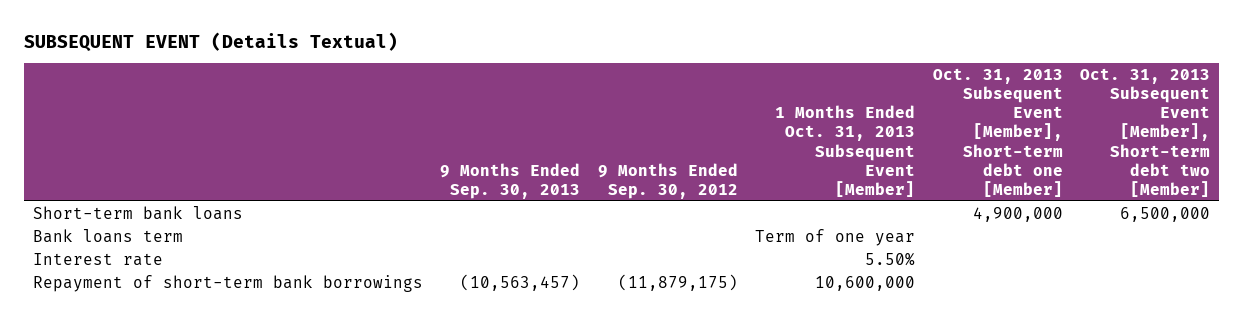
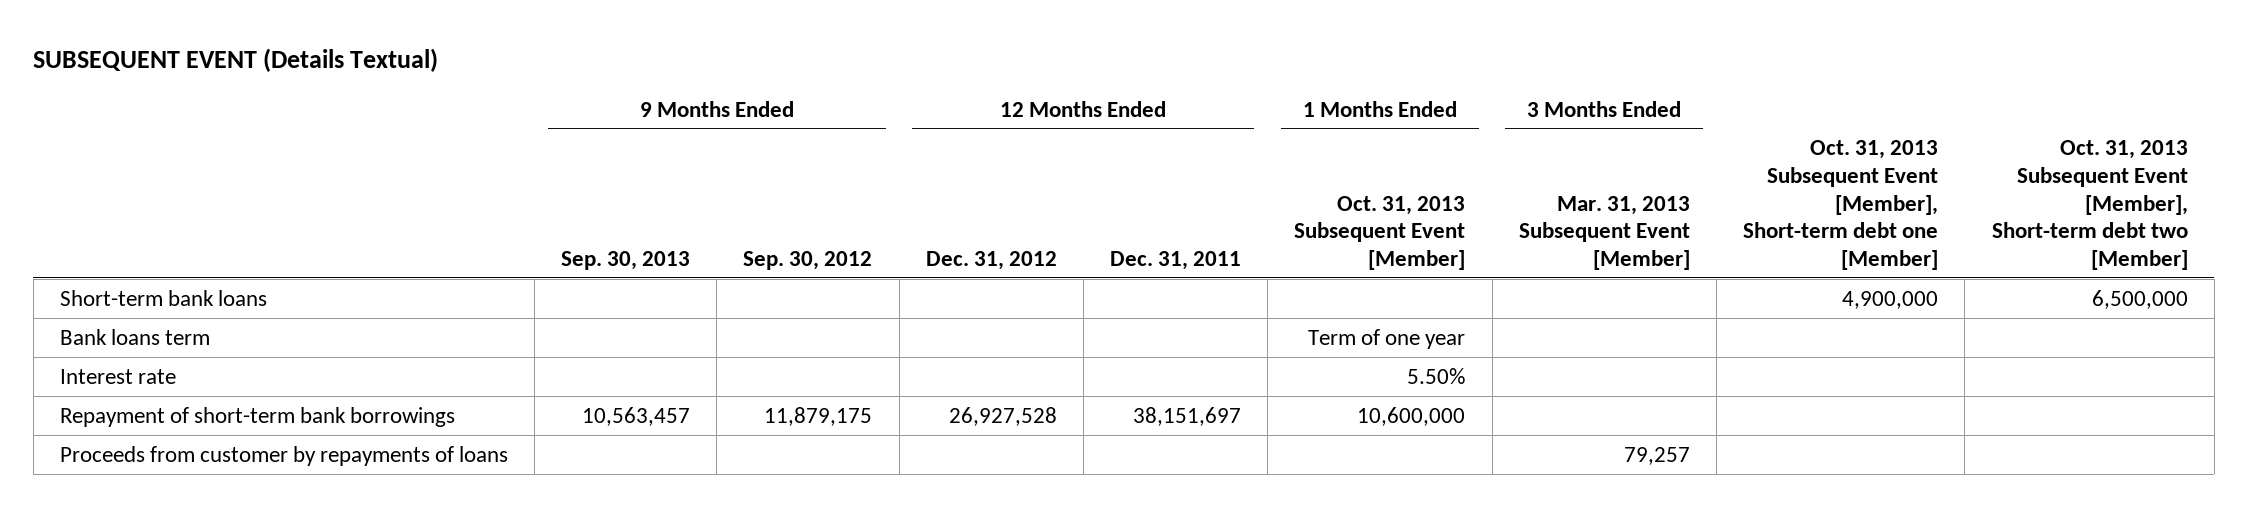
- | 9 Months Ended Sep. 30, 2013 | 9 Months Ended Sep. 30, 2012 | 1 Months Ended Oct. 31, 2013 Subsequent Event [Member] | Oct. 31, 2013 Subsequent Event [Member], Short-term debt one [Member] | Oct. 31, 2013 Subsequent Event [Member], Short-term debt two [Member]
+ | 9 Months Ended Sep. 30, 2013 | 9 Months Ended Sep. 30, 2012 | 12 Months Ended Dec. 31, 2012 | 12 Months Ended Dec. 31, 2011 | 1 Months Ended Oct. 31, 2013 Subsequent Event [Member] | 3 Months Ended Mar. 31, 2013 Subsequent Event [Member] | Oct. 31, 2013 Subsequent Event [Member], Short-term debt one [Member] | Oct. 31, 2013 Subsequent Event [Member], Short-term debt two [Member]
- Repayment of short-term bank borrowings | (10,563,457) | (11,879,175) | 10,600,000 | |
+ Repayment of short-term bank borrowings | 10,563,457 | 11,879,175 | 26,927,528 | 38,151,697 | 10,600,000 | | |
+ Proceeds from customer by repayments of loans | | | | | | 79,257 | |

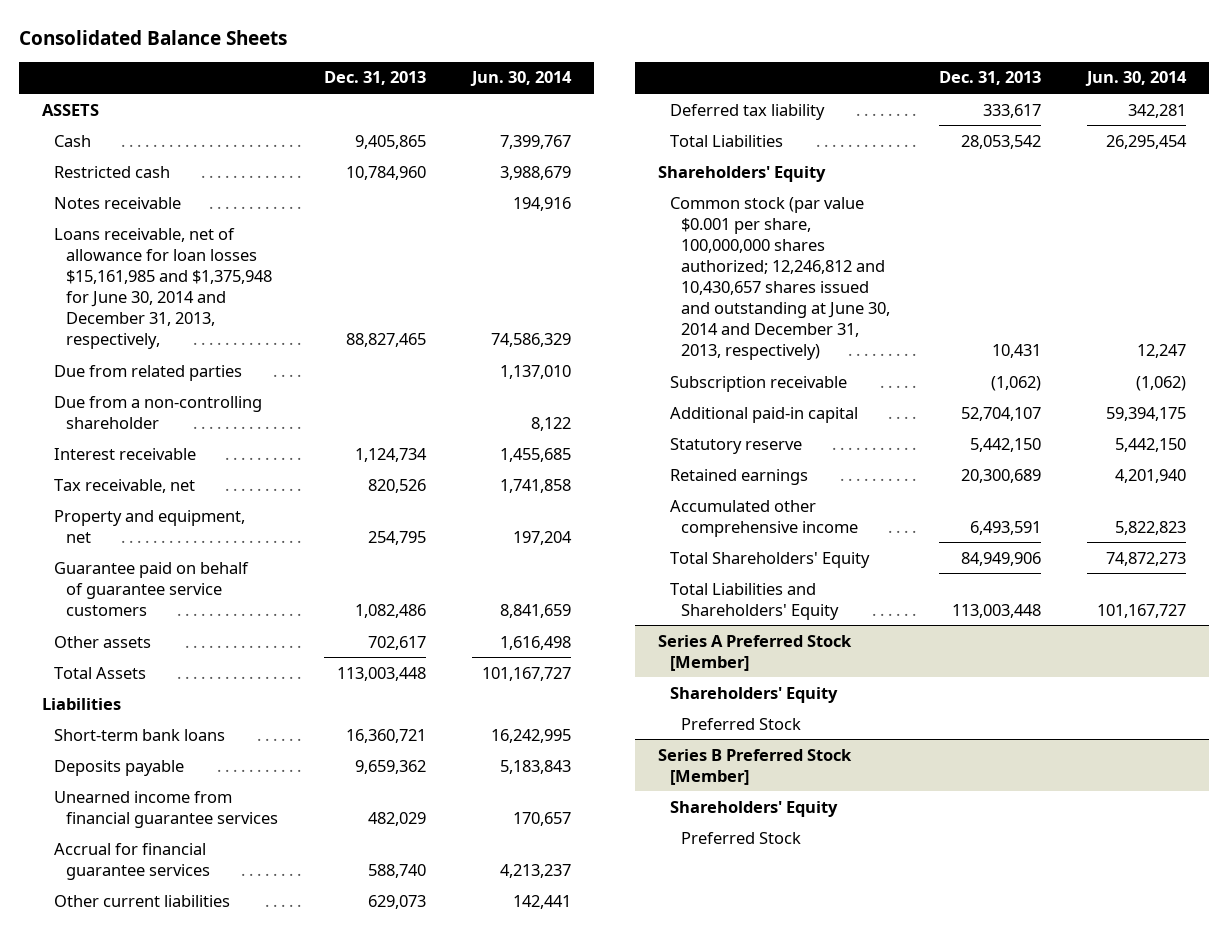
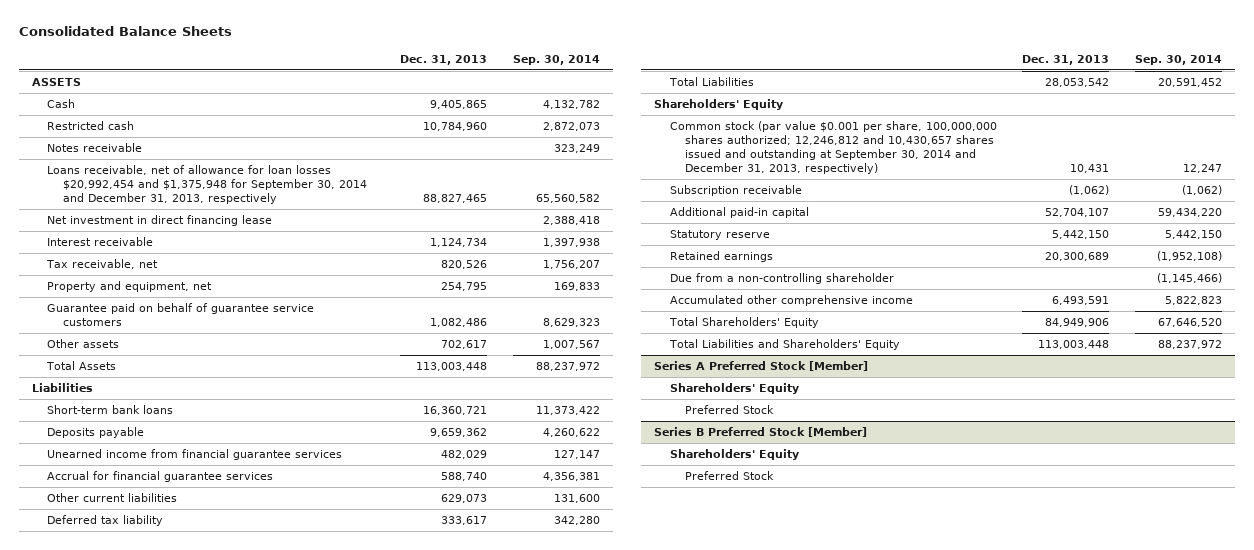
- | Dec. 31, 2013 | Jun. 30, 2014
+ | Dec. 31, 2013 | Sep. 30, 2014
- Loans receivable, net of allowance for loan losses $15,161,985 and $1,375,948 for June 30, 2014 and December 31, 2013, respectively, | 88,827,465 | 74,586,329
- Due from related parties | | 1,137,010
+ Loans receivable, net of allowance for loan losses $20,992,454 and $1,375,948 for September 30, 2014 and December 31, 2013, respectively | 88,827,465 | 65,560,582
+ Net investment in direct financing lease | | 2,388,418
- Common stock (par value $0.001 per share, 100,000,000 shares authorized; 12,246,812 and 10,430,657 shares issued and outstanding at June 30, 2014 and December 31, 2013, respectively) | 10,431 | 12,247
+ Common stock (par value $0.001 per share, 100,000,000 shares authorized; 12,246,812 and 10,430,657 shares issued and outstanding at September 30, 2014 and December 31, 2013, respectively) | 10,431 | 12,247
moved down: Due from a non-controlling shareholder | | (1,145,466)

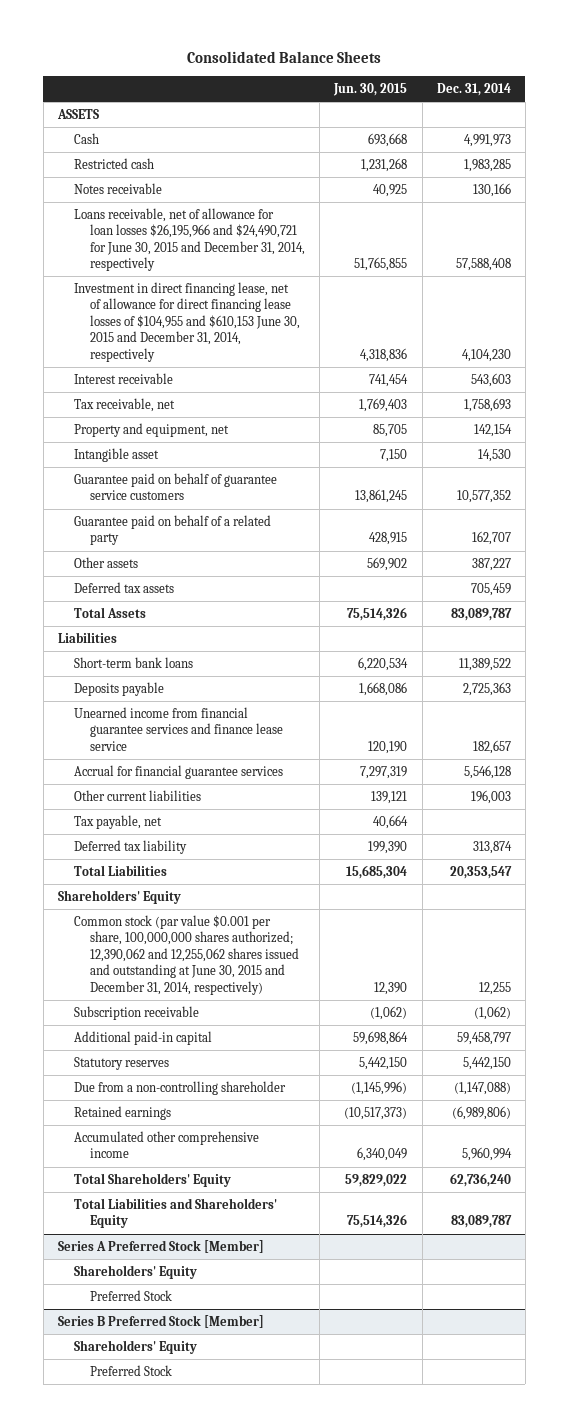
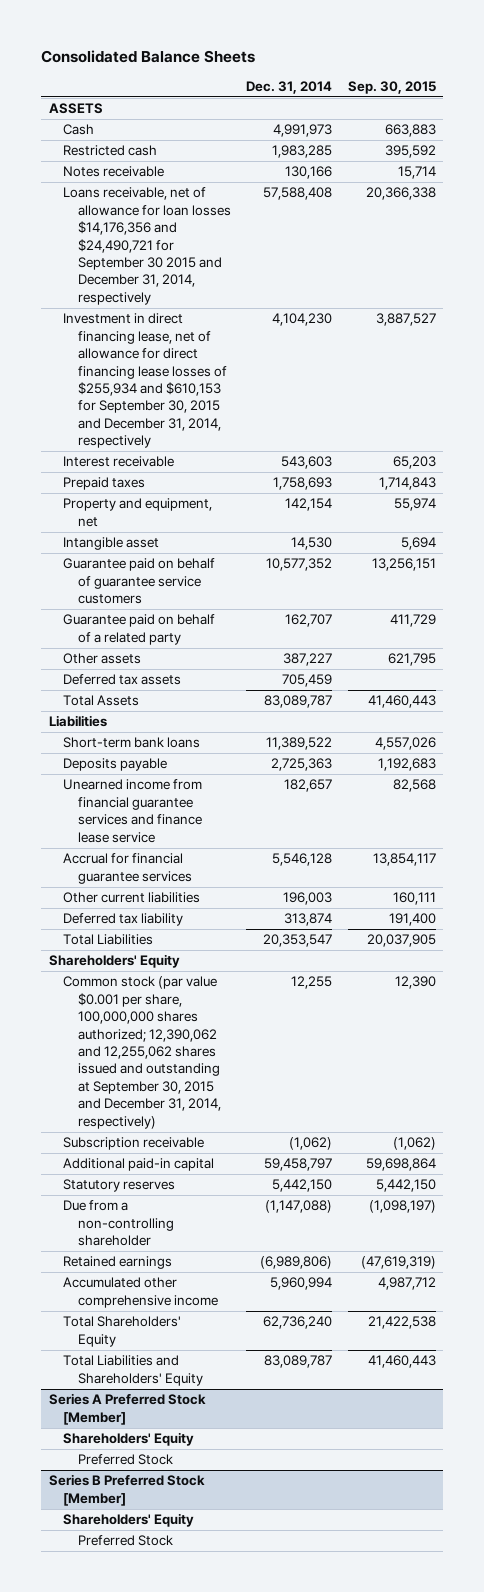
- | Jun. 30, 2015 | Dec. 31, 2014
+ | Dec. 31, 2014 | Sep. 30, 2015
- Loans receivable, net of allowance for loan losses $26,195,966 and $24,490,721 for June 30, 2015 and December 31, 2014, respectively | 51,765,855 | 57,588,408
- Investment in direct financing lease, net of allowance for direct financing lease losses of $104,955 and $610,153 June 30, 2015 and December 31, 2014, respectively | 4,318,836 | 4,104,230
+ Loans receivable, net of allowance for loan losses $14,176,356 and $24,490,721 for September 30 2015 and December 31, 2014, respectively | 57,588,408 | 20,366,338
+ Investment in direct financing lease, net of allowance for direct financing lease losses of $255,934 and $610,153 for September 30, 2015 and December 31, 2014, respectively | 4,104,230 | 3,887,527
- Tax receivable, net | 1,769,403 | 1,758,693
+ Prepaid taxes | 1,758,693 | 1,714,843
- Tax payable, net | 40,664 |
- Common stock (par value $0.001 per share, 100,000,000 shares authorized; 12,390,062 and 12,255,062 shares issued and outstanding at June 30, 2015 and December 31, 2014, respectively) | 12,390 | 12,255
+ Common stock (par value $0.001 per share, 100,000,000 shares authorized; 12,390,062 and 12,255,062 shares issued and outstanding at September 30, 2015 and December 31, 2014, respectively) | 12,255 | 12,390

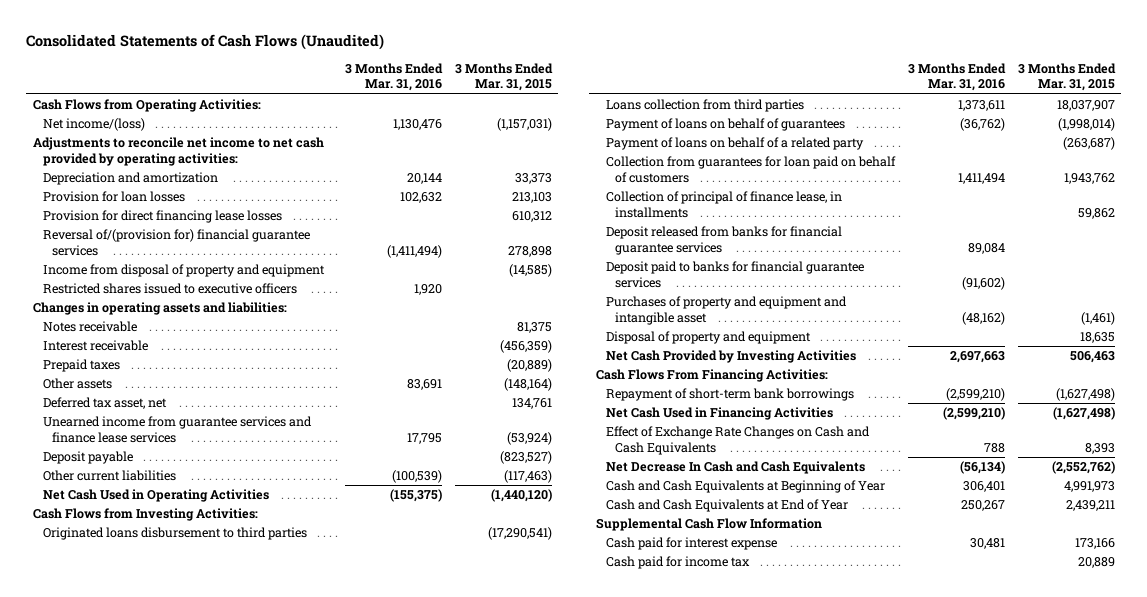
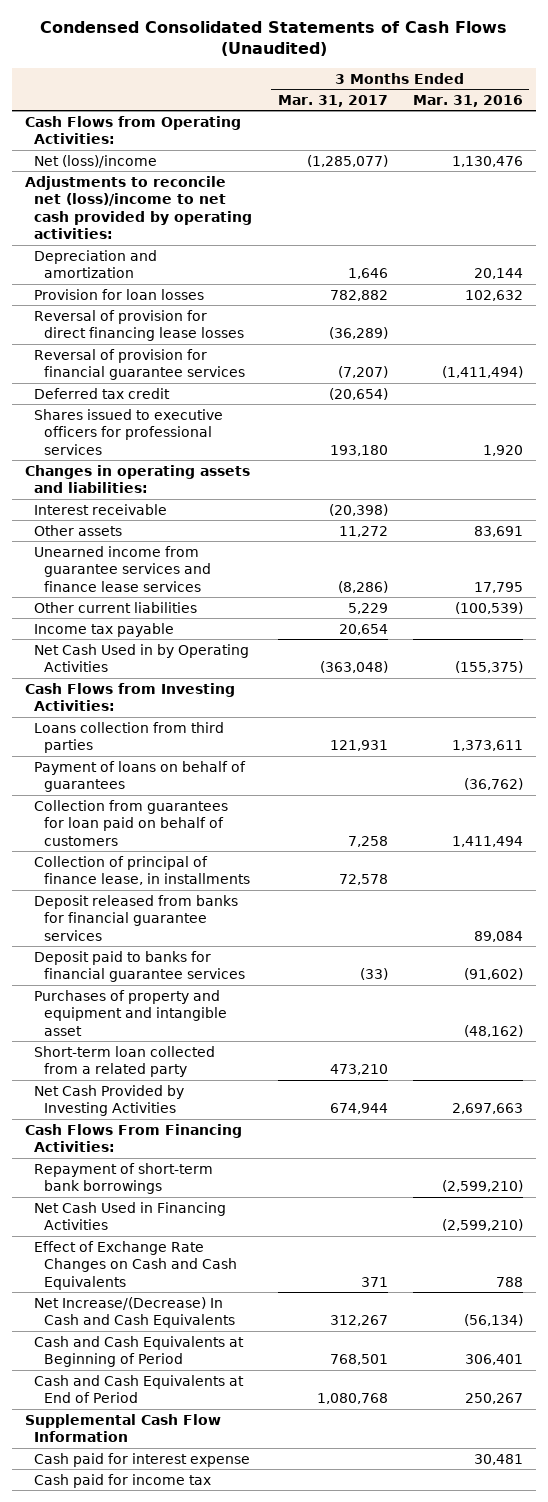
- Consolidated Statements of Cash Flows (Unaudited)
+ Condensed Consolidated Statements of Cash Flows (Unaudited)
- | 3 Months Ended Mar. 31, 2016 | 3 Months Ended Mar. 31, 2015
+ | 3 Months Ended Mar. 31, 2017 | 3 Months Ended Mar. 31, 2016
- Net income/(loss) | 1,130,476 | (1,157,031)
- Adjustments to reconcile net income to net cash provided by operating activities:
+ Net (loss)/income | (1,285,077) | 1,130,476
+ Adjustments to reconcile net (loss)/income to net cash provided by operating activities:
- Provision for direct financing lease losses | | 610,312
- Reversal of/(provision for) financial guarantee services | (1,411,494) | 278,898
- Income from disposal of property and equipment | | (14,585)
- Restricted shares issued to executive officers | 1,920 |
+ Reversal of provision for direct financing lease losses | (36,289) |
+ Reversal of provision for financial guarantee services | (7,207) | (1,411,494)
+ Deferred tax credit | (20,654) |
+ Shares issued to executive officers for professional services | 193,180 | 1,920
- Notes receivable | | 81,375
- Prepaid taxes | | (20,889)
- Deferred tax asset, net | | 134,761
- Deposit payable | | (823,527)
- Net Cash Used in Operating Activities | (155,375) | (1,440,120)
+ Income tax payable | 20,654 |
+ Net Cash Used in by Operating Activities | (363,048) | (155,375)
- Originated loans disbursement to third parties | | (17,290,541)
- Payment of loans on behalf of a related party | | (263,687)
- Disposal of property and equipment | | 18,635
+ Short-term loan collected from a related party | 473,210 |
- Net Decrease In Cash and Cash Equivalents | (56,134) | (2,552,762)
- Cash and Cash Equivalents at Beginning of Year | 306,401 | 4,991,973
- Cash and Cash Equivalents at End of Year | 250,267 | 2,439,211
+ Net Increase/(Decrease) In Cash and Cash Equivalents | 312,267 | (56,134)
+ Cash and Cash Equivalents at Beginning of Period | 768,501 | 306,401
+ Cash and Cash Equivalents at End of Period | 1,080,768 | 250,267

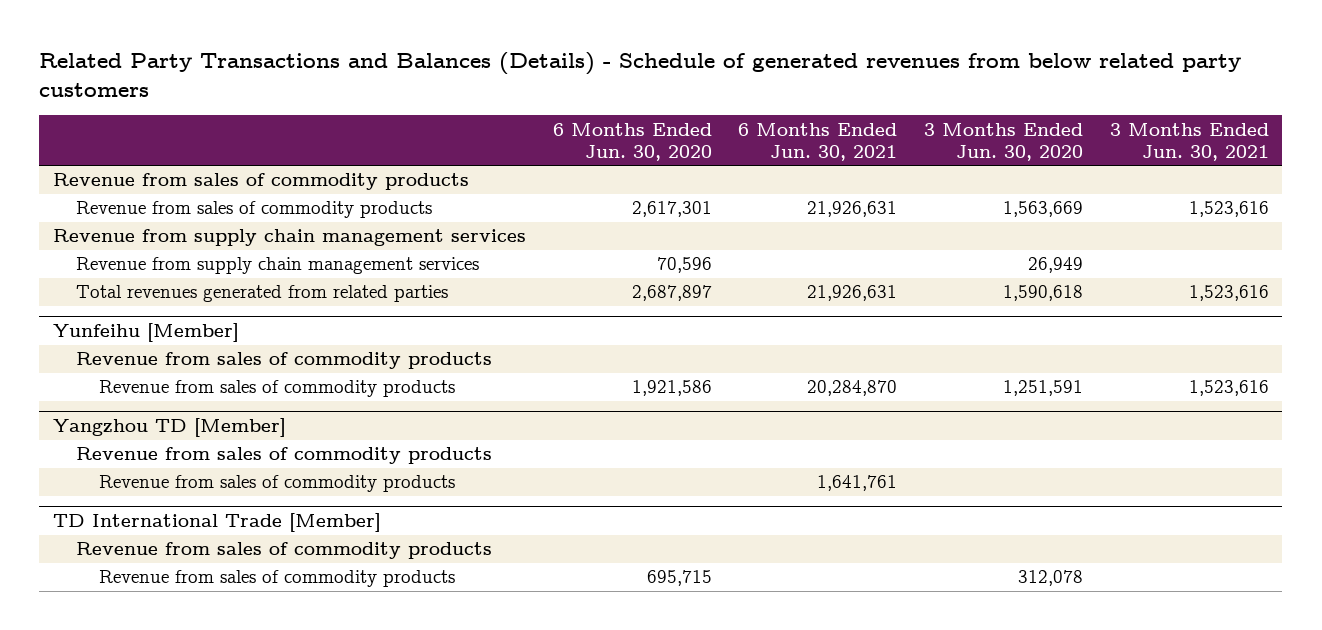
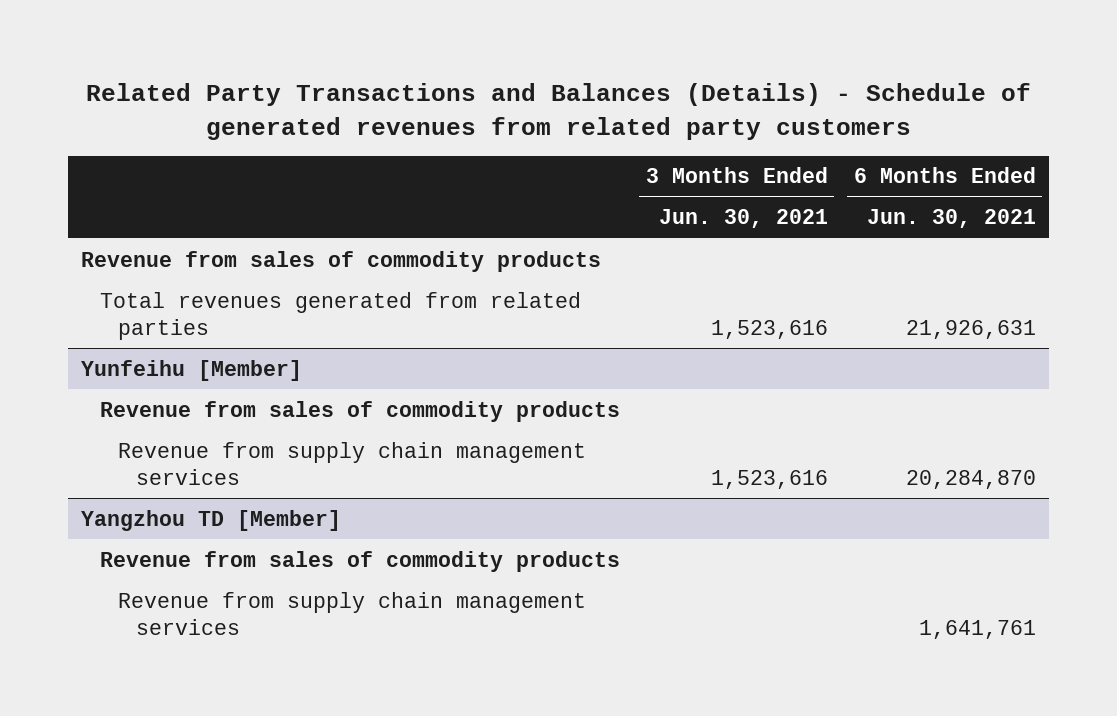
- Related Party Transactions and Balances (Details) - Schedule of generated revenues from below related party customers
+ Related Party Transactions and Balances (Details) - Schedule of generated revenues from related party customers
- | 6 Months Ended Jun. 30, 2020 | 6 Months Ended Jun. 30, 2021 | 3 Months Ended Jun. 30, 2020 | 3 Months Ended Jun. 30, 2021
+ | 3 Months Ended Jun. 30, 2021 | 6 Months Ended Jun. 30, 2021
- Revenue from sales of commodity products | 2,617,301 | 21,926,631 | 1,563,669 | 1,523,616
- Revenue from supply chain management services
- Revenue from supply chain management services | 70,596 | | 26,949 |
@ Yunfeihu [Member]
- Revenue from sales of commodity products | 1,921,586 | 20,284,870 | 1,251,591 | 1,523,616
+ Revenue from supply chain management services | 1,523,616 | 20,284,870
@ Yangzhou TD [Member]
- Revenue from sales of commodity products | | 1,641,761 | |
- TD International Trade [Member]
- Revenue from sales of commodity products
- Revenue from sales of commodity products | 695,715 | | 312,078 |
@ Yangzhou TD [Member]
+ Revenue from supply chain management services | | 1,641,761

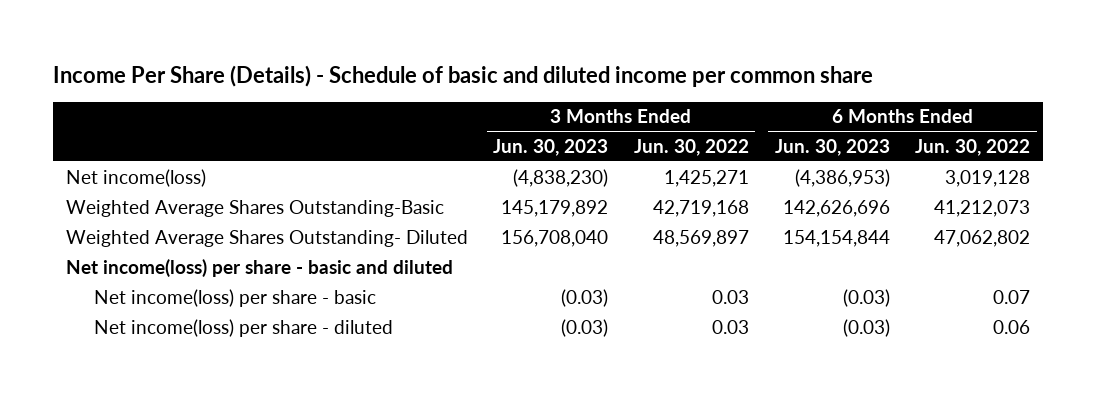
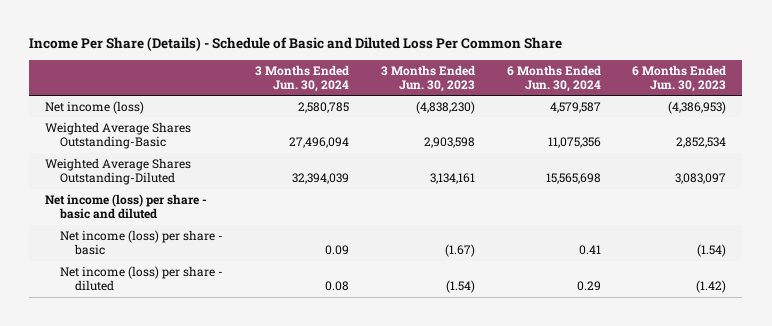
- Income Per Share (Details) - Schedule of basic and diluted income per common share
+ Income Per Share (Details) - Schedule of Basic and Diluted Loss Per Common Share
- | 3 Months Ended Jun. 30, 2023 | 3 Months Ended Jun. 30, 2022 | 6 Months Ended Jun. 30, 2023 | 6 Months Ended Jun. 30, 2022
+ | 3 Months Ended Jun. 30, 2024 | 3 Months Ended Jun. 30, 2023 | 6 Months Ended Jun. 30, 2024 | 6 Months Ended Jun. 30, 2023
- Net income(loss) | (4,838,230) | 1,425,271 | (4,386,953) | 3,019,128
- Weighted Average Shares Outstanding-Basic | 145,179,892 | 42,719,168 | 142,626,696 | 41,212,073
- Weighted Average Shares Outstanding- Diluted | 156,708,040 | 48,569,897 | 154,154,844 | 47,062,802
- Net income(loss) per share - basic and diluted
- Net income(loss) per share - basic | (0.03) | 0.03 | (0.03) | 0.07
- Net income(loss) per share - diluted | (0.03) | 0.03 | (0.03) | 0.06
+ Net income (loss) | 2,580,785 | (4,838,230) | 4,579,587 | (4,386,953)
+ Weighted Average Shares Outstanding-Basic | 27,496,094 | 2,903,598 | 11,075,356 | 2,852,534
+ Weighted Average Shares Outstanding-Diluted | 32,394,039 | 3,134,161 | 15,565,698 | 3,083,097
+ Net income (loss) per share - basic and diluted
+ Net income (loss) per share - basic | 0.09 | (1.67) | 0.41 | (1.54)
+ Net income (loss) per share - diluted | 0.08 | (1.54) | 0.29 | (1.42)

